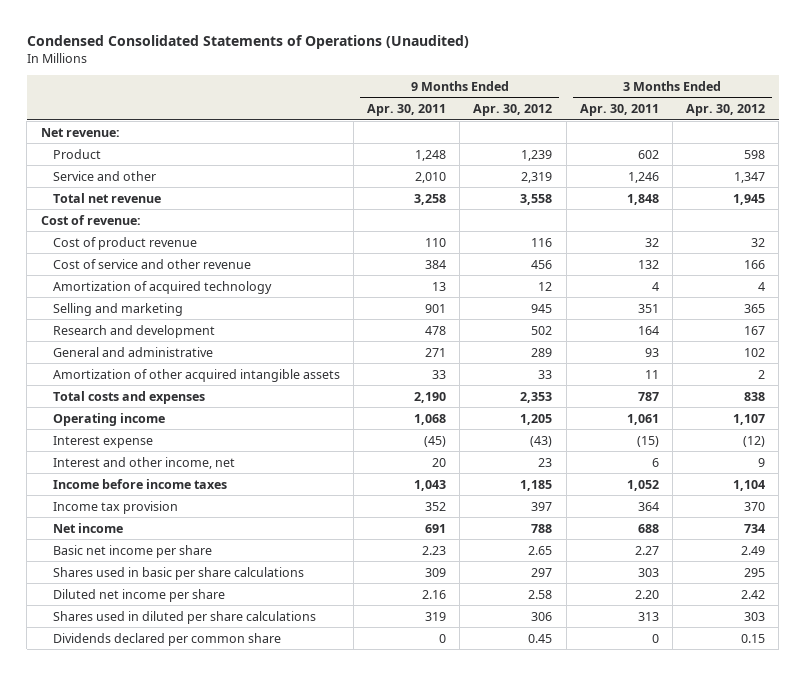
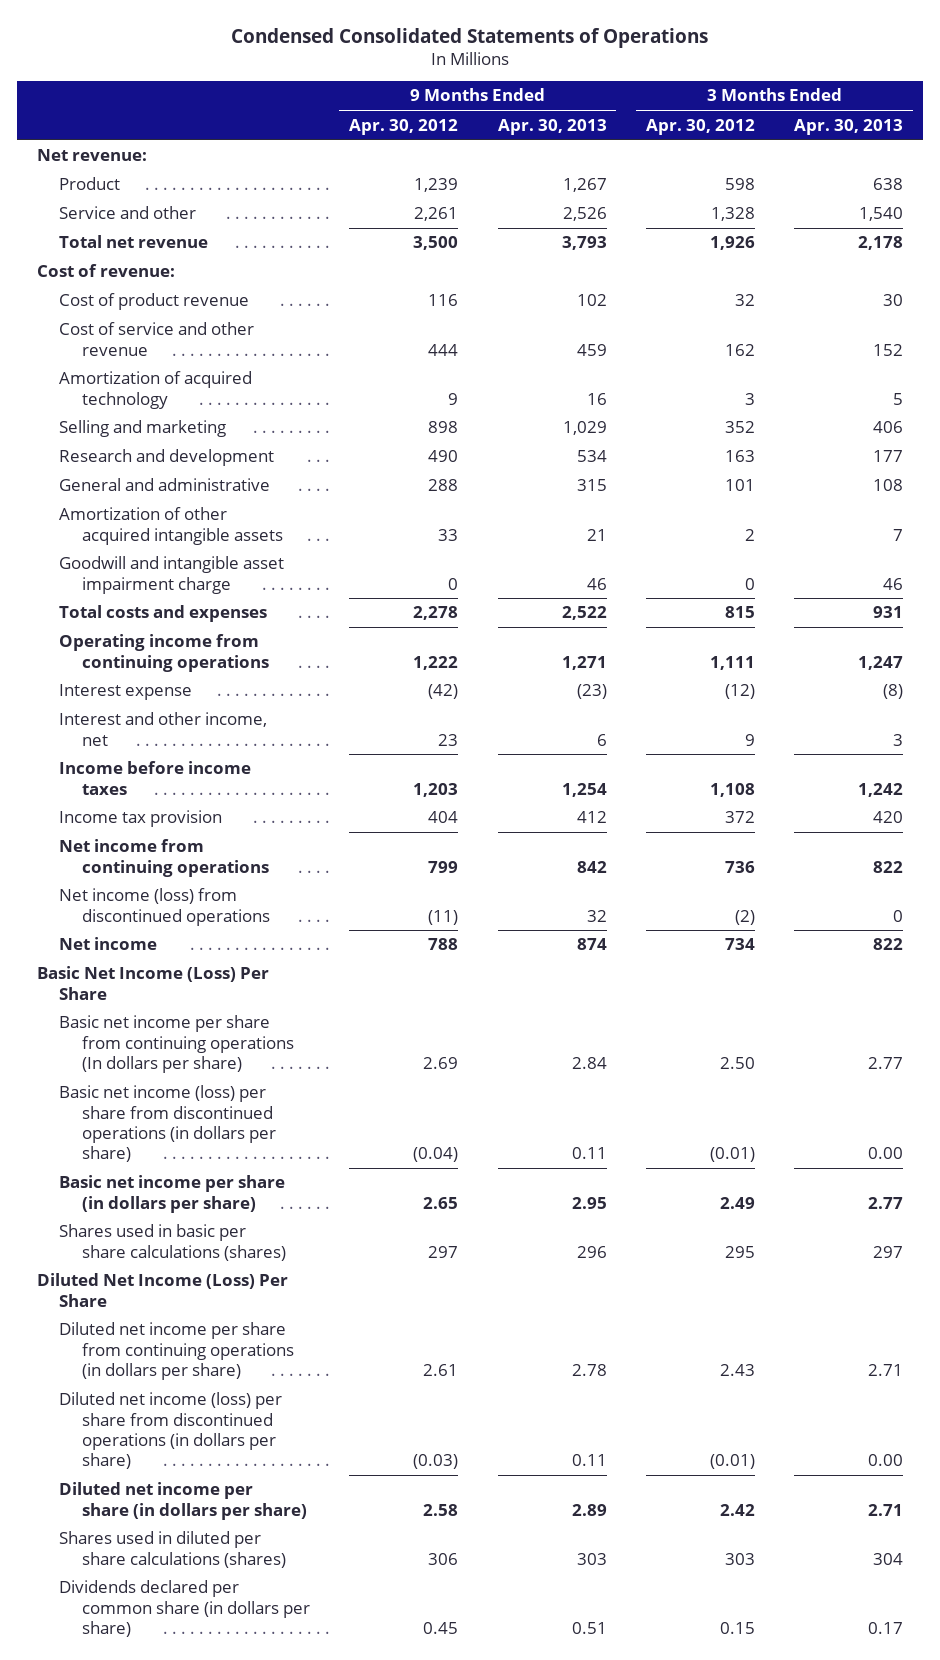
- Condensed Consolidated Statements of Operations (Unaudited)
+ Condensed Consolidated Statements of Operations
- | 9 Months Ended Apr. 30, 2011 | 9 Months Ended Apr. 30, 2012 | 3 Months Ended Apr. 30, 2011 | 3 Months Ended Apr. 30, 2012
+ | 9 Months Ended Apr. 30, 2012 | 9 Months Ended Apr. 30, 2013 | 3 Months Ended Apr. 30, 2012 | 3 Months Ended Apr. 30, 2013
- Service and other | 2,010 | 2,319 | 1,246 | 1,347
- Total net revenue | 3,258 | 3,558 | 1,848 | 1,945
+ Service and other | 2,261 | 2,526 | 1,328 | 1,540
+ Total net revenue | 3,500 | 3,793 | 1,926 | 2,178
- Cost of service and other revenue | 384 | 456 | 132 | 166
- Amortization of acquired technology | 13 | 12 | 4 | 4
- Selling and marketing | 901 | 945 | 351 | 365
- Research and development | 478 | 502 | 164 | 167
- General and administrative | 271 | 289 | 93 | 102
+ Cost of service and other revenue | 444 | 459 | 162 | 152
+ Amortization of acquired technology | 9 | 16 | 3 | 5
+ Selling and marketing | 898 | 1,029 | 352 | 406
+ Research and development | 490 | 534 | 163 | 177
+ General and administrative | 288 | 315 | 101 | 108
- Total costs and expenses | 2,190 | 2,353 | 787 | 838
- Operating income | 1,068 | 1,205 | 1,061 | 1,107
- Interest expense | (45) | (43) | (15) | (12)
+ Goodwill and intangible asset impairment charge | 0 | 46 | 0 | 46
+ Total costs and expenses | 2,278 | 2,522 | 815 | 931
+ Operating income from continuing operations | 1,222 | 1,271 | 1,111 | 1,247
+ Interest expense | (42) | (23) | (12) | (8)
- Income before income taxes | 1,043 | 1,185 | 1,052 | 1,104
- Income tax provision | 352 | 397 | 364 | 370
+ Income before income taxes | 1,203 | 1,254 | 1,108 | 1,242
+ Income tax provision | 404 | 412 | 372 | 420
+ Net income from continuing operations | 799 | 842 | 736 | 822
+ Net income (loss) from discontinued operations | (11) | 32 | (2) | 0
- Basic net income per share | 2.23 | 2.65 | 2.27 | 2.49
- Shares used in basic per share calculations | 309 | 297 | 303 | 295
- Diluted net income per share | 2.16 | 2.58 | 2.20 | 2.42
- Shares used in diluted per share calculations | 319 | 306 | 313 | 303
- Dividends declared per common share | 0 | 0.45 | 0 | 0.15
+ Basic Net Income (Loss) Per Share
+ Basic net income per share from continuing operations (In dollars per share) | 2.69 | 2.84 | 2.50 | 2.77
+ Basic net income (loss) per share from discontinued operations (in dollars per share) | (0.04) | 0.11 | (0.01) | 0.00
+ Basic net income per share (in dollars per share) | 2.65 | 2.95 | 2.49 | 2.77
+ Shares used in basic per share calculations (shares) | 297 | 296 | 295 | 297
+ Diluted Net Income (Loss) Per Share
+ Diluted net income per share from continuing operations (in dollars per share) | 2.61 | 2.78 | 2.43 | 2.71
+ Diluted net income (loss) per share from discontinued operations (in dollars per share) | (0.03) | 0.11 | (0.01) | 0.00
+ Diluted net income per share (in dollars per share) | 2.58 | 2.89 | 2.42 | 2.71
+ Shares used in diluted per share calculations (shares) | 306 | 303 | 303 | 304
+ Dividends declared per common share (in dollars per share) | 0.45 | 0.51 | 0.15 | 0.17

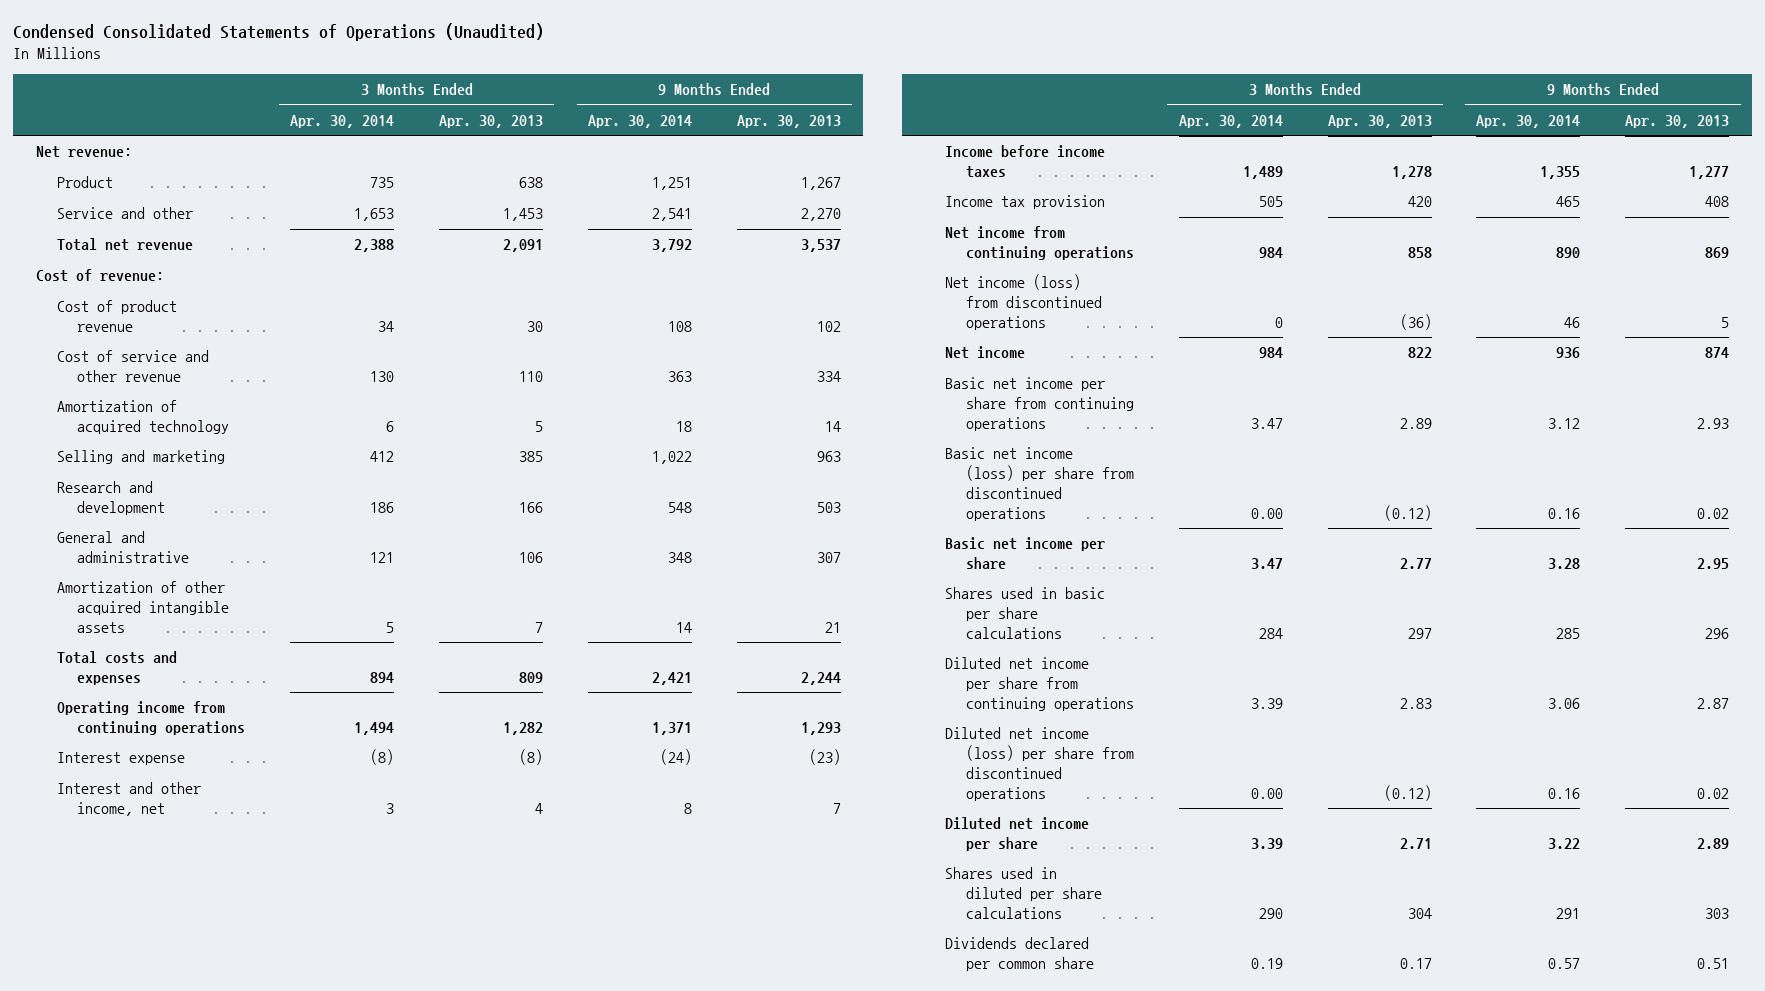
- Condensed Consolidated Statements of Operations
+ Condensed Consolidated Statements of Operations (Unaudited)
- | 9 Months Ended Apr. 30, 2012 | 9 Months Ended Apr. 30, 2013 | 3 Months Ended Apr. 30, 2012 | 3 Months Ended Apr. 30, 2013
+ | 3 Months Ended Apr. 30, 2014 | 3 Months Ended Apr. 30, 2013 | 9 Months Ended Apr. 30, 2014 | 9 Months Ended Apr. 30, 2013
- Service and other | 2,261 | 2,526 | 1,328 | 1,540
- Total net revenue | 3,500 | 3,793 | 1,926 | 2,178
+ Service and other | 1,653 | 1,453 | 2,541 | 2,270
+ Total net revenue | 2,388 | 2,091 | 3,792 | 3,537
- Cost of service and other revenue | 444 | 459 | 162 | 152
- Amortization of acquired technology | 9 | 16 | 3 | 5
- Selling and marketing | 898 | 1,029 | 352 | 406
- Research and development | 490 | 534 | 163 | 177
- General and administrative | 288 | 315 | 101 | 108
+ Cost of service and other revenue | 130 | 110 | 363 | 334
+ Amortization of acquired technology | 6 | 5 | 18 | 14
+ Selling and marketing | 412 | 385 | 1,022 | 963
+ Research and development | 186 | 166 | 548 | 503
+ General and administrative | 121 | 106 | 348 | 307
- Goodwill and intangible asset impairment charge | 0 | 46 | 0 | 46
- Total costs and expenses | 2,278 | 2,522 | 815 | 931
- Operating income from continuing operations | 1,222 | 1,271 | 1,111 | 1,247
+ Total costs and expenses | 894 | 809 | 2,421 | 2,244
+ Operating income from continuing operations | 1,494 | 1,282 | 1,371 | 1,293
- Interest and other income, net | 23 | 6 | 9 | 3
- Income before income taxes | 1,203 | 1,254 | 1,108 | 1,242
- Income tax provision | 404 | 412 | 372 | 420
- Net income from continuing operations | 799 | 842 | 736 | 822
- Net income (loss) from discontinued operations | (11) | 32 | (2) | 0
+ Interest and other income, net | 3 | 4 | 8 | 7
+ Income before income taxes | 1,489 | 1,278 | 1,355 | 1,277
+ Income tax provision | 505 | 420 | 465 | 408
+ Net income from continuing operations | 984 | 858 | 890 | 869
+ Net income (loss) from discontinued operations | 0 | (36) | 46 | 5
- Basic Net Income (Loss) Per Share
- Basic net income per share from continuing operations (In dollars per share) | 2.69 | 2.84 | 2.50 | 2.77
- Basic net income (loss) per share from discontinued operations (in dollars per share) | (0.04) | 0.11 | (0.01) | 0.00
- Basic net income per share (in dollars per share) | 2.65 | 2.95 | 2.49 | 2.77
- Shares used in basic per share calculations (shares) | 297 | 296 | 295 | 297
- Diluted Net Income (Loss) Per Share
- Diluted net income per share from continuing operations (in dollars per share) | 2.61 | 2.78 | 2.43 | 2.71
- Diluted net income (loss) per share from discontinued operations (in dollars per share) | (0.03) | 0.11 | (0.01) | 0.00
- Diluted net income per share (in dollars per share) | 2.58 | 2.89 | 2.42 | 2.71
- Shares used in diluted per share calculations (shares) | 306 | 303 | 303 | 304
- Dividends declared per common share (in dollars per share) | 0.45 | 0.51 | 0.15 | 0.17
+ Basic net income per share from continuing operations | 3.47 | 2.89 | 3.12 | 2.93
+ Basic net income (loss) per share from discontinued operations | 0.00 | (0.12) | 0.16 | 0.02
+ Basic net income per share | 3.47 | 2.77 | 3.28 | 2.95
+ Shares used in basic per share calculations | 284 | 297 | 285 | 296
+ Diluted net income per share from continuing operations | 3.39 | 2.83 | 3.06 | 2.87
+ Diluted net income (loss) per share from discontinued operations | 0.00 | (0.12) | 0.16 | 0.02
+ Diluted net income per share | 3.39 | 2.71 | 3.22 | 2.89
+ Shares used in diluted per share calculations | 290 | 304 | 291 | 303
+ Dividends declared per common share | 0.19 | 0.17 | 0.57 | 0.51

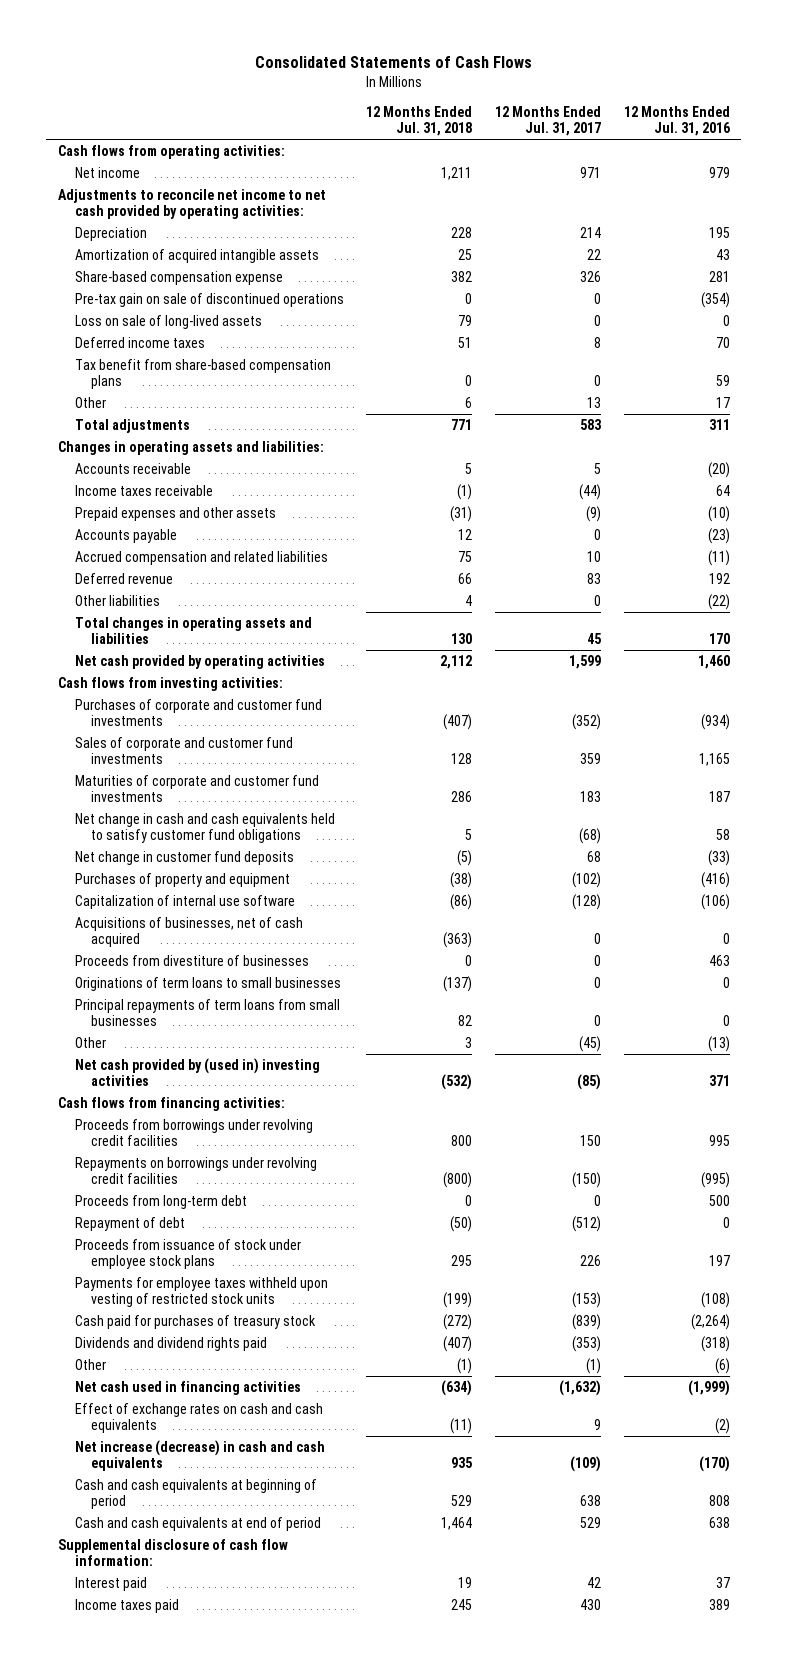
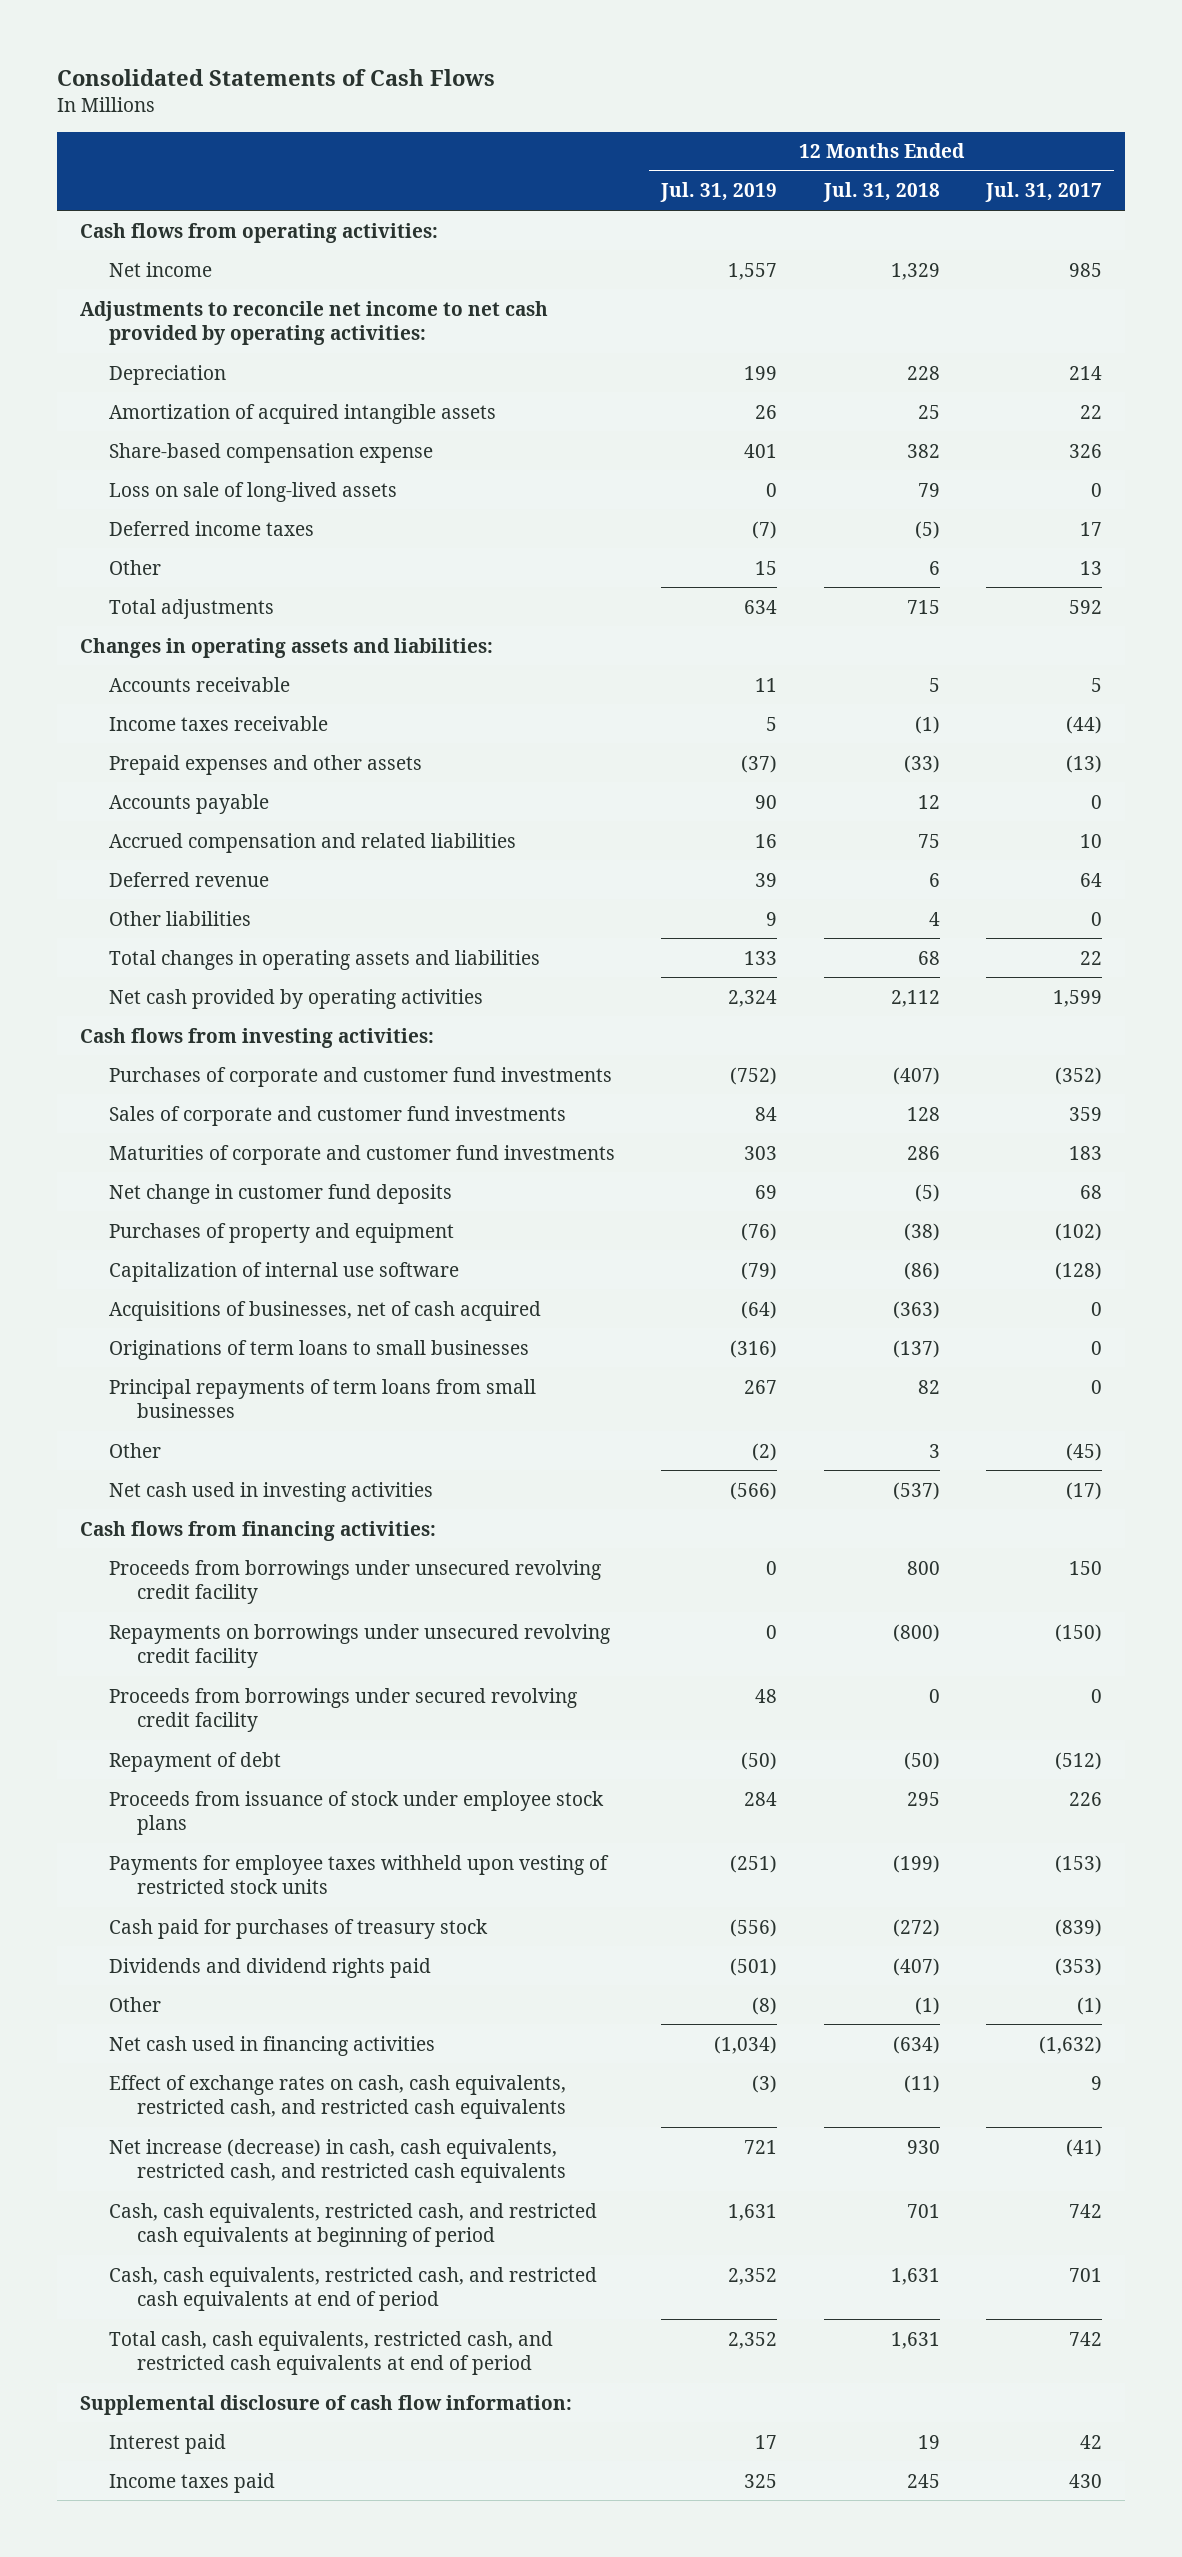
- | 12 Months Ended Jul. 31, 2018 | 12 Months Ended Jul. 31, 2017 | 12 Months Ended Jul. 31, 2016
+ | 12 Months Ended Jul. 31, 2019 | 12 Months Ended Jul. 31, 2018 | 12 Months Ended Jul. 31, 2017
- Net income | 1,211 | 971 | 979
+ Net income | 1,557 | 1,329 | 985
- Pre-tax gain on sale of discontinued operations | 0 | 0 | (354)
- Deferred income taxes | 51 | 8 | 70
- Tax benefit from share-based compensation plans | 0 | 0 | 59
+ Deferred income taxes | (7) | (5) | 17
- Total adjustments | 771 | 583 | 311
+ Total adjustments | 634 | 715 | 592
- Prepaid expenses and other assets | (31) | (9) | (10)
+ Prepaid expenses and other assets | (37) | (33) | (13)
- Deferred revenue | 66 | 83 | 192
+ Deferred revenue | 39 | 6 | 64
- Total changes in operating assets and liabilities | 130 | 45 | 170
+ Total changes in operating assets and liabilities | 133 | 68 | 22
- Net change in cash and cash equivalents held to satisfy customer fund obligations | 5 | (68) | 58
- Proceeds from divestiture of businesses | 0 | 0 | 463
- Net cash provided by (used in) investing activities | (532) | (85) | 371
+ Net cash used in investing activities | (566) | (537) | (17)
- Proceeds from borrowings under revolving credit facilities | 800 | 150 | 995
- Repayments on borrowings under revolving credit facilities | (800) | (150) | (995)
- Proceeds from long-term debt | 0 | 0 | 500
+ Proceeds from borrowings under unsecured revolving credit facility | 0 | 800 | 150
+ Repayments on borrowings under unsecured revolving credit facility | 0 | (800) | (150)
+ Proceeds from borrowings under secured revolving credit facility | 48 | 0 | 0
- Effect of exchange rates on cash and cash equivalents | (11) | 9 | (2)
- Net increase (decrease) in cash and cash equivalents | 935 | (109) | (170)
- Cash and cash equivalents at beginning of period | 529 | 638 | 808
- Cash and cash equivalents at end of period | 1,464 | 529 | 638
+ Effect of exchange rates on cash, cash equivalents, restricted cash, and restricted cash equivalents | (3) | (11) | 9
+ Net increase (decrease) in cash, cash equivalents, restricted cash, and restricted cash equivalents | 721 | 930 | (41)
+ Cash, cash equivalents, restricted cash, and restricted cash equivalents at beginning of period | 1,631 | 701 | 742
+ Cash, cash equivalents, restricted cash, and restricted cash equivalents at end of period | 2,352 | 1,631 | 701
+ Total cash, cash equivalents, restricted cash, and restricted cash equivalents at end of period | 2,352 | 1,631 | 742

